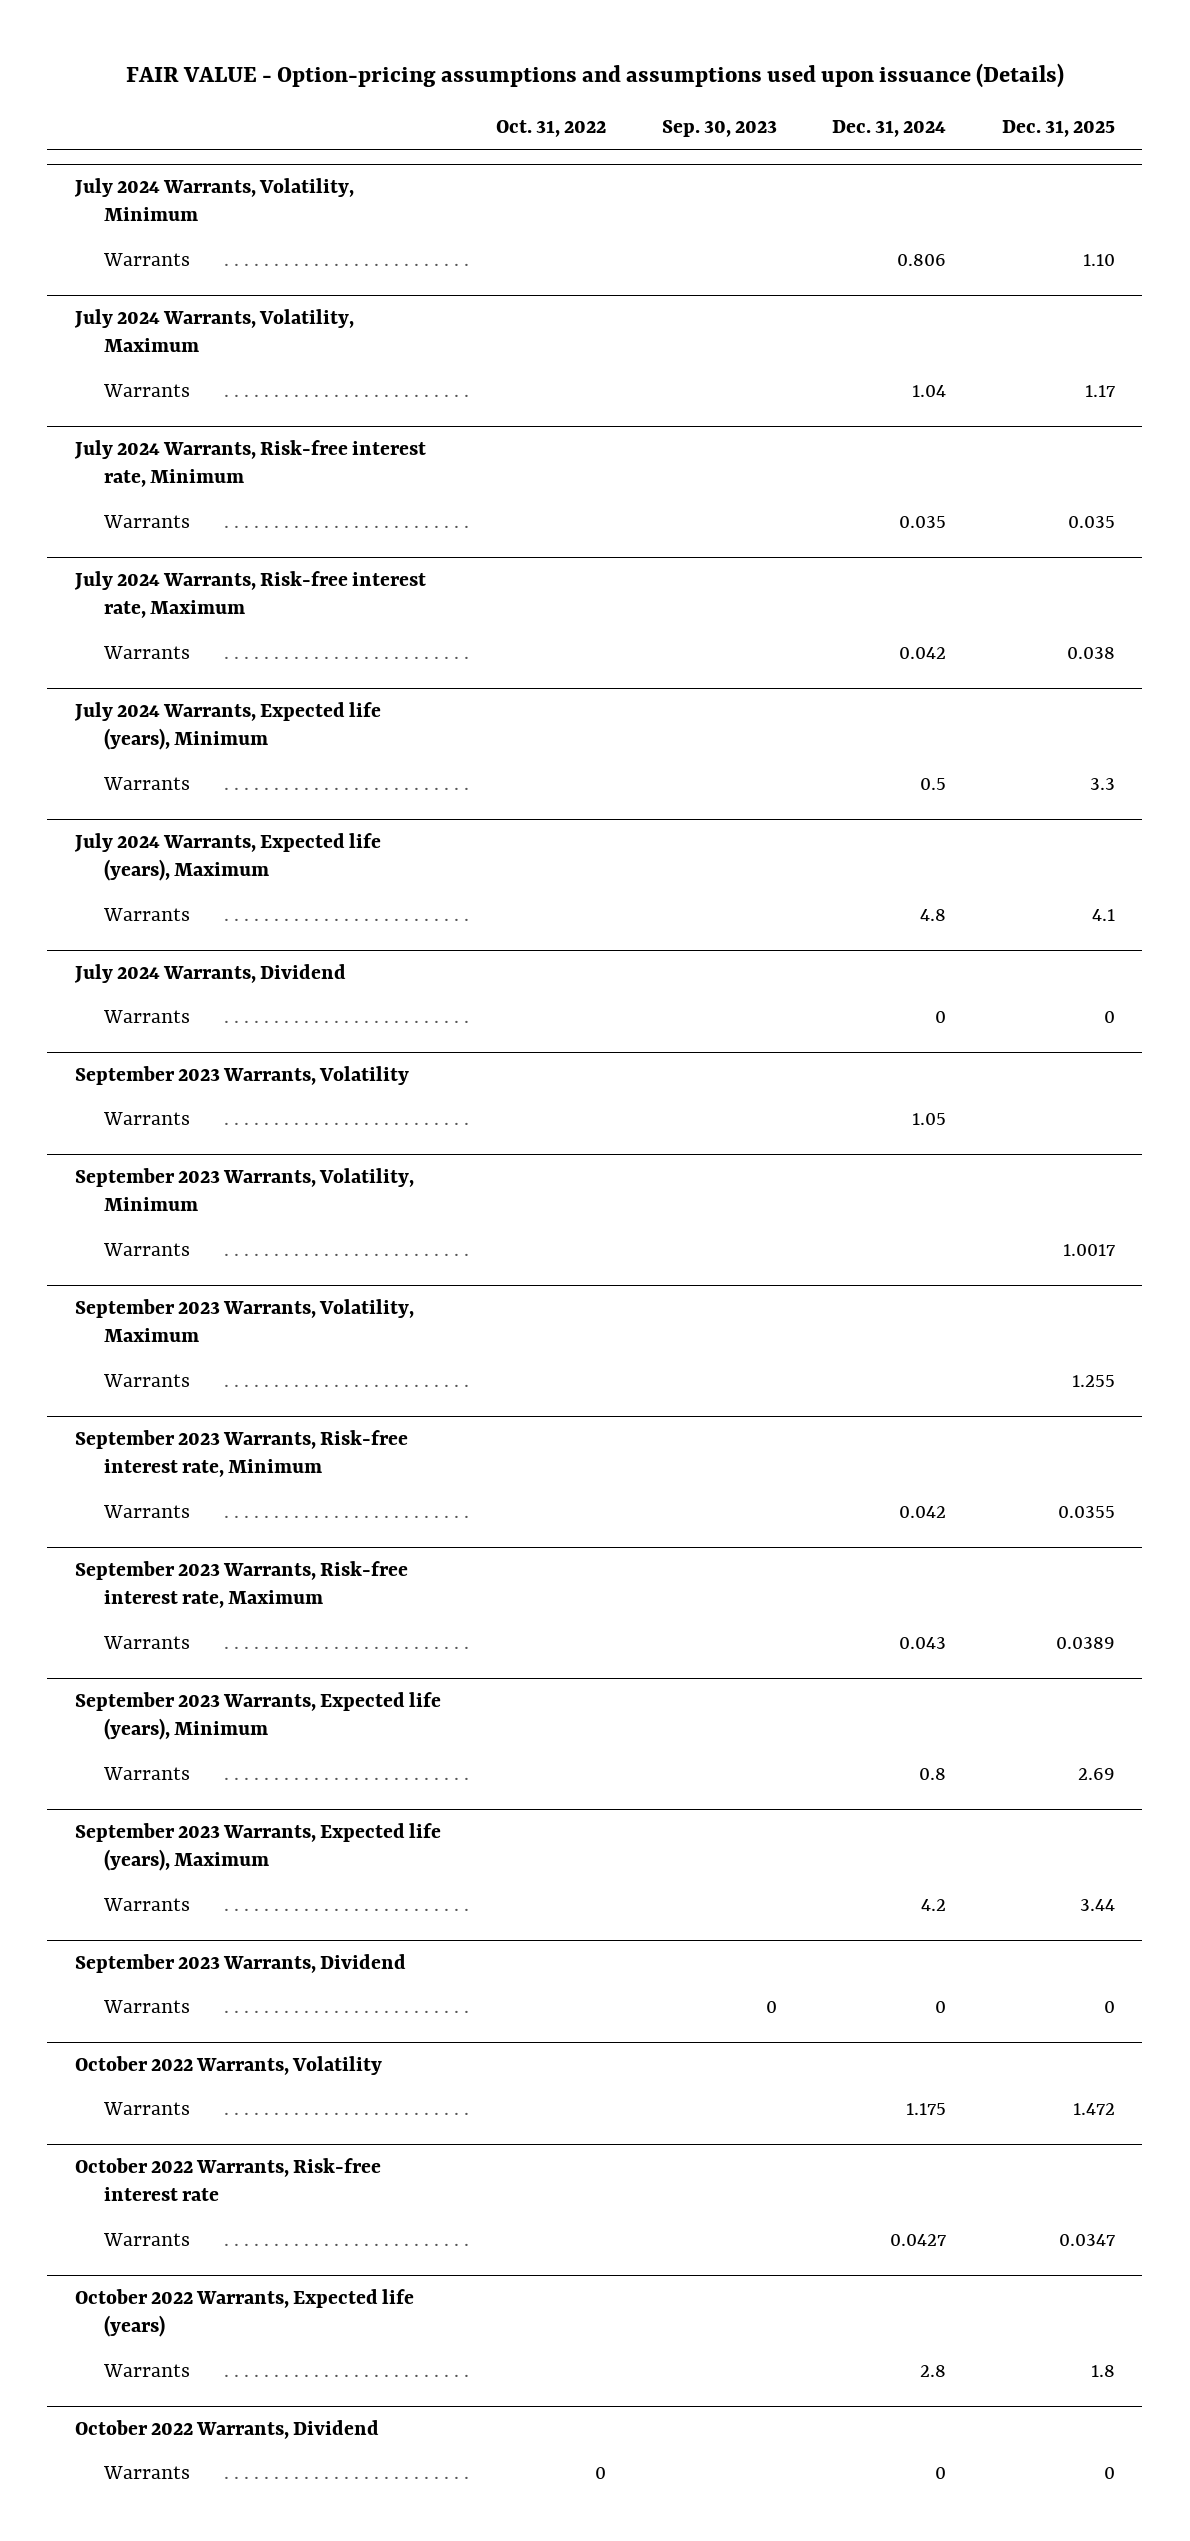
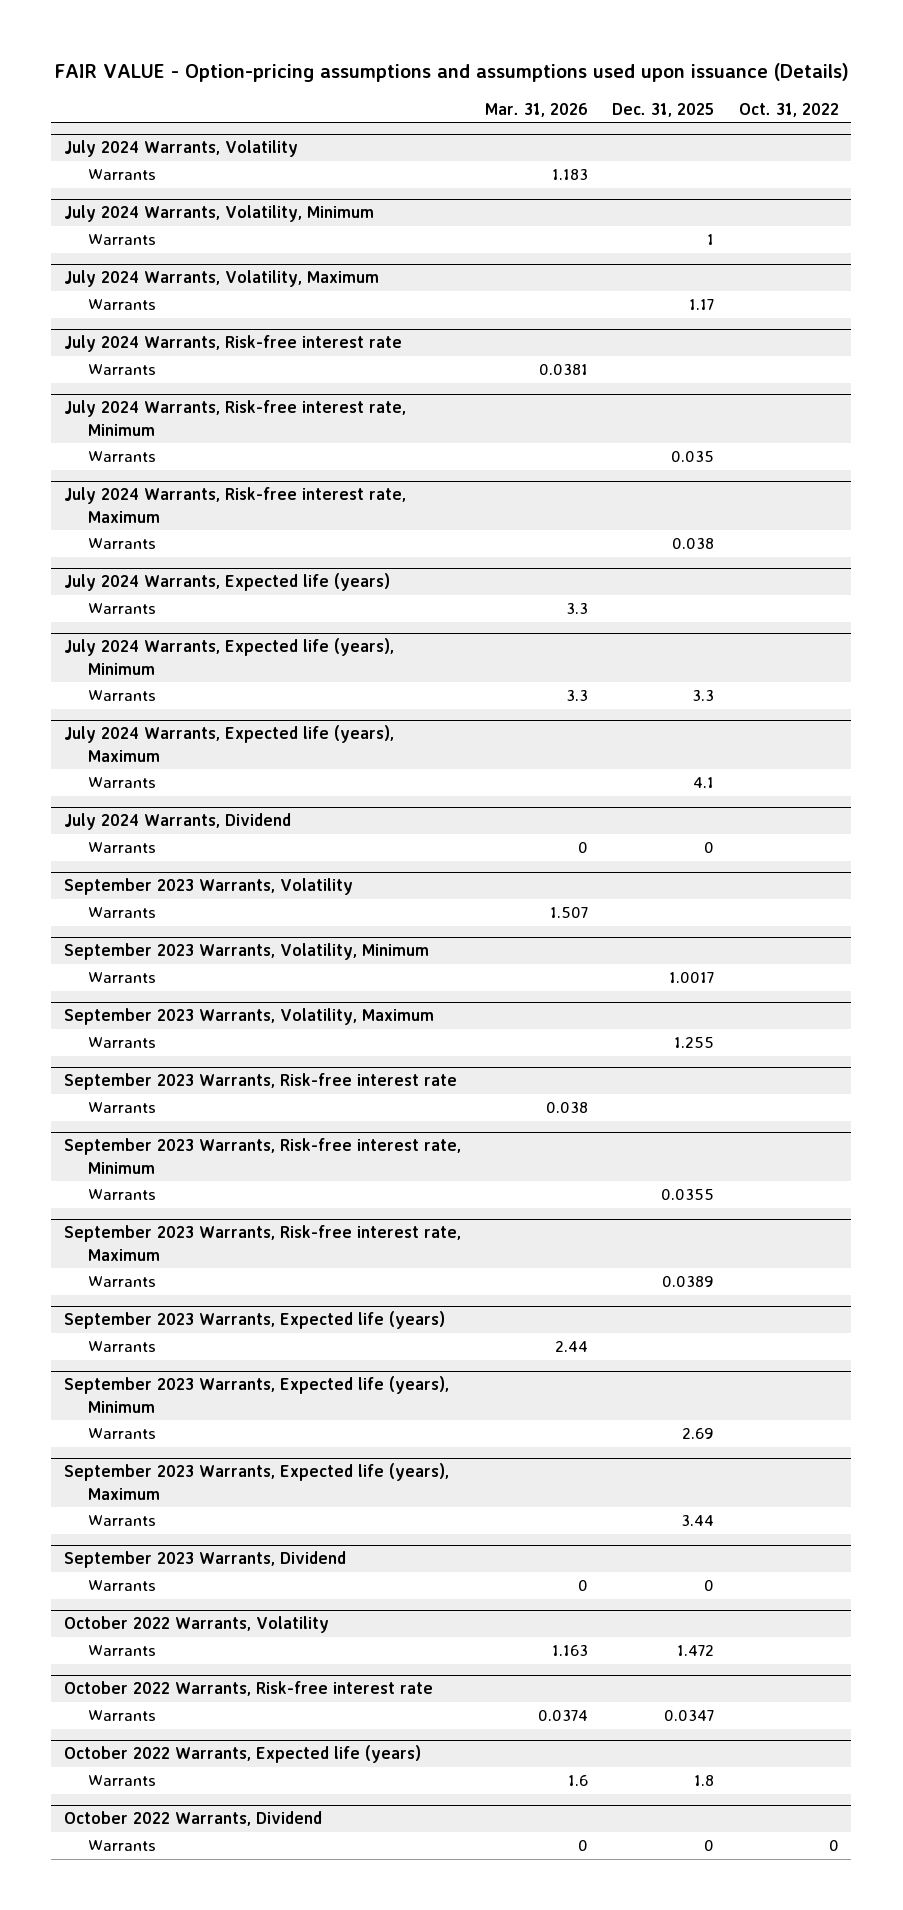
- | Oct. 31, 2022 | Sep. 30, 2023 | Dec. 31, 2024 | Dec. 31, 2025
+ | Mar. 31, 2026 | Dec. 31, 2025 | Oct. 31, 2022
+ July 2024 Warrants, Volatility
+ Warrants | 1.183 | |
@ July 2024 Warrants, Volatility, Minimum
- Warrants | | | 0.806 | 1.10
+ Warrants | | 1 |
+ July 2024 Warrants, Risk-free interest rate
+ Warrants | 0.0381 | |
+ July 2024 Warrants, Expected life (years)
+ Warrants | 3.3 | |
+ September 2023 Warrants, Risk-free interest rate
+ Warrants | 0.038 | |
+ September 2023 Warrants, Expected life (years)
+ Warrants | 2.44 | |

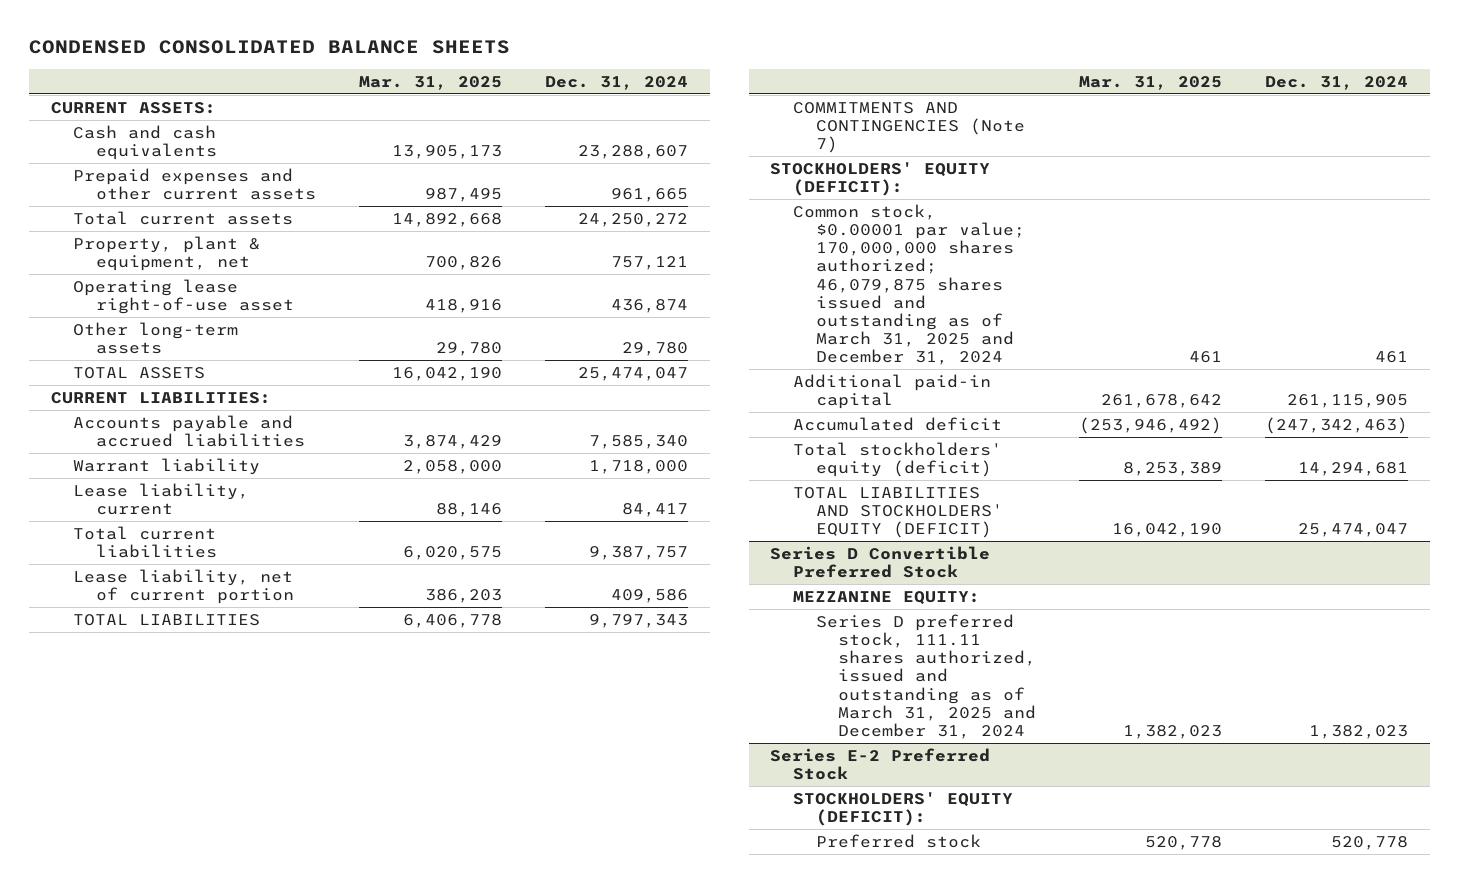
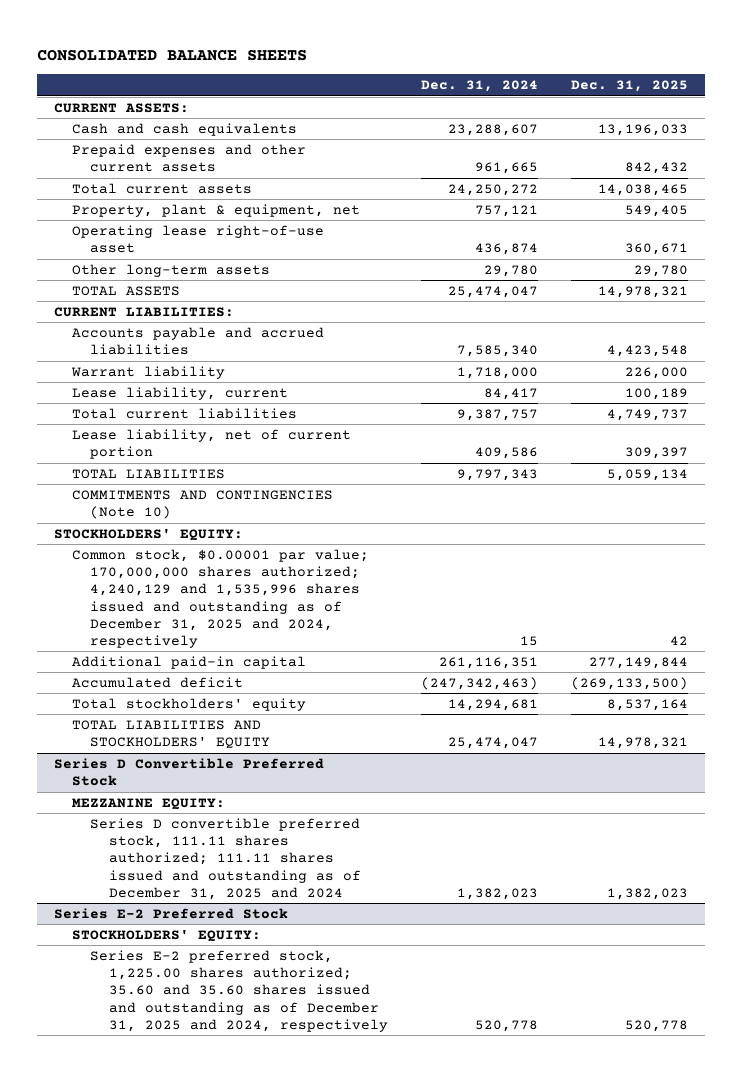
- CONDENSED CONSOLIDATED BALANCE SHEETS
+ CONSOLIDATED BALANCE SHEETS
- | Mar. 31, 2025 | Dec. 31, 2024
+ | Dec. 31, 2024 | Dec. 31, 2025
- COMMITMENTS AND CONTINGENCIES (Note 7)
- STOCKHOLDERS' EQUITY (DEFICIT):
- Common stock, $0.00001 par value; 170,000,000 shares authorized; 46,079,875 shares issued and outstanding as of March 31, 2025 and December 31, 2024 | 461 | 461
- Additional paid-in capital | 261,678,642 | 261,115,905
+ COMMITMENTS AND CONTINGENCIES (Note 10)
+ STOCKHOLDERS' EQUITY:
+ Common stock, $0.00001 par value; 170,000,000 shares authorized; 4,240,129 and 1,535,996 shares issued and outstanding as of December 31, 2025 and 2024, respectively | 15 | 42
+ Additional paid-in capital | 261,116,351 | 277,149,844
- Total stockholders' equity (deficit) | 8,253,389 | 14,294,681
- TOTAL LIABILITIES AND STOCKHOLDERS' EQUITY (DEFICIT) | 16,042,190 | 25,474,047
+ Total stockholders' equity | 14,294,681 | 8,537,164
+ TOTAL LIABILITIES AND STOCKHOLDERS' EQUITY | 25,474,047 | 14,978,321
@ Series D Convertible Preferred Stock
- Series D preferred stock, 111.11 shares authorized, issued and outstanding as of March 31, 2025 and December 31, 2024 | 1,382,023 | 1,382,023
+ Series D convertible preferred stock, 111.11 shares authorized; 111.11 shares issued and outstanding as of December 31, 2025 and 2024 | 1,382,023 | 1,382,023
@ Series E-2 Preferred Stock
- STOCKHOLDERS' EQUITY (DEFICIT):
- Preferred stock | 520,778 | 520,778
+ STOCKHOLDERS' EQUITY:
+ Series E-2 preferred stock, 1,225.00 shares authorized; 35.60 and 35.60 shares issued and outstanding as of December 31, 2025 and 2024, respectively | 520,778 | 520,778

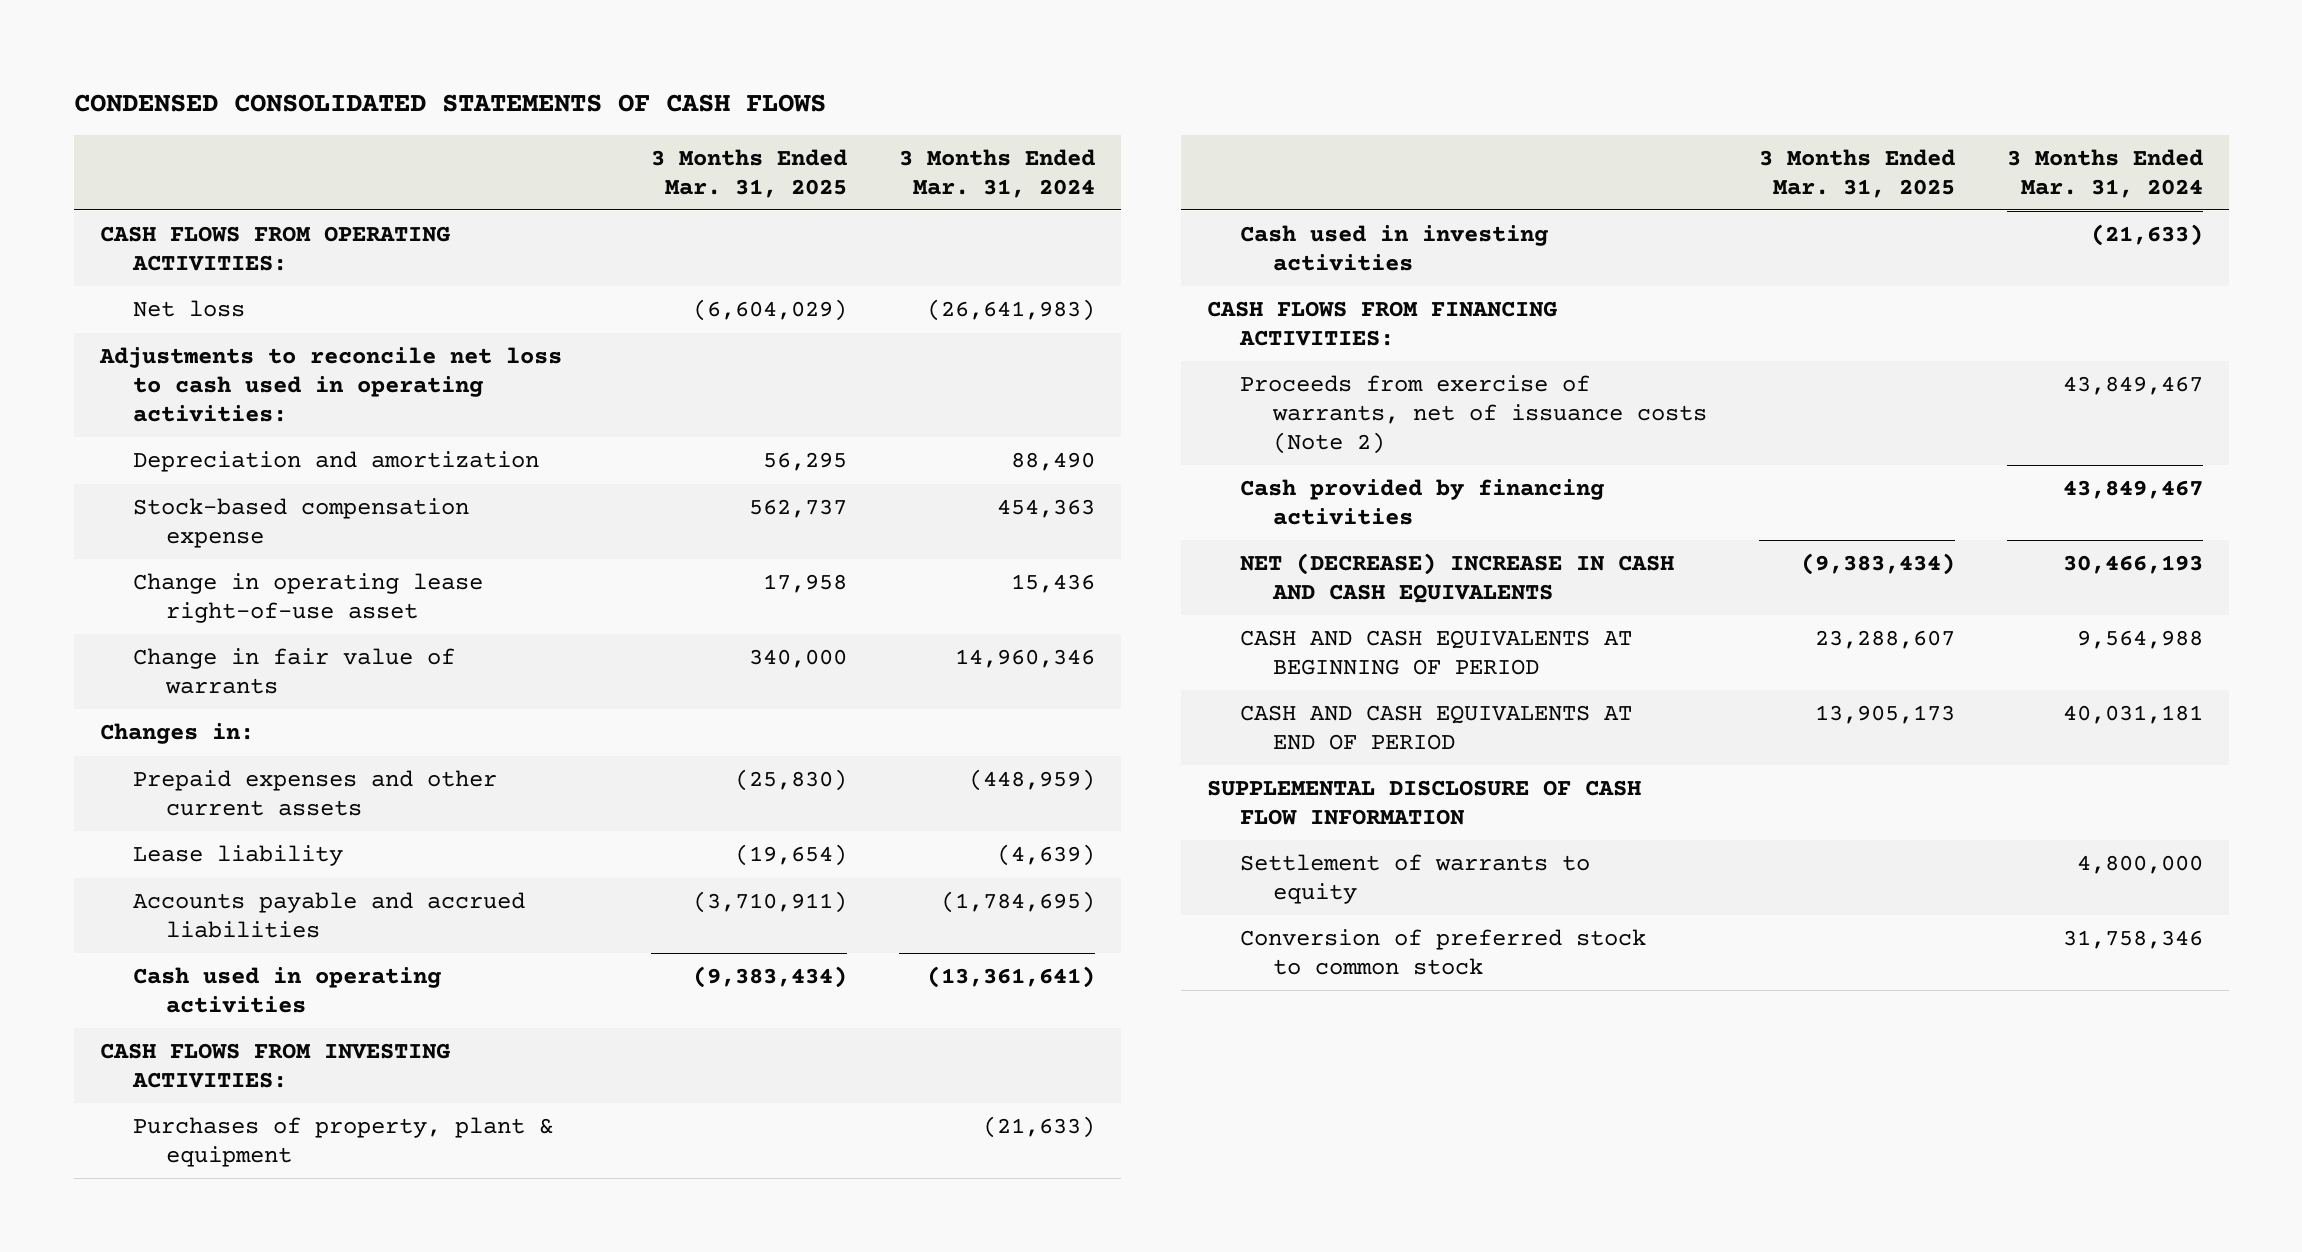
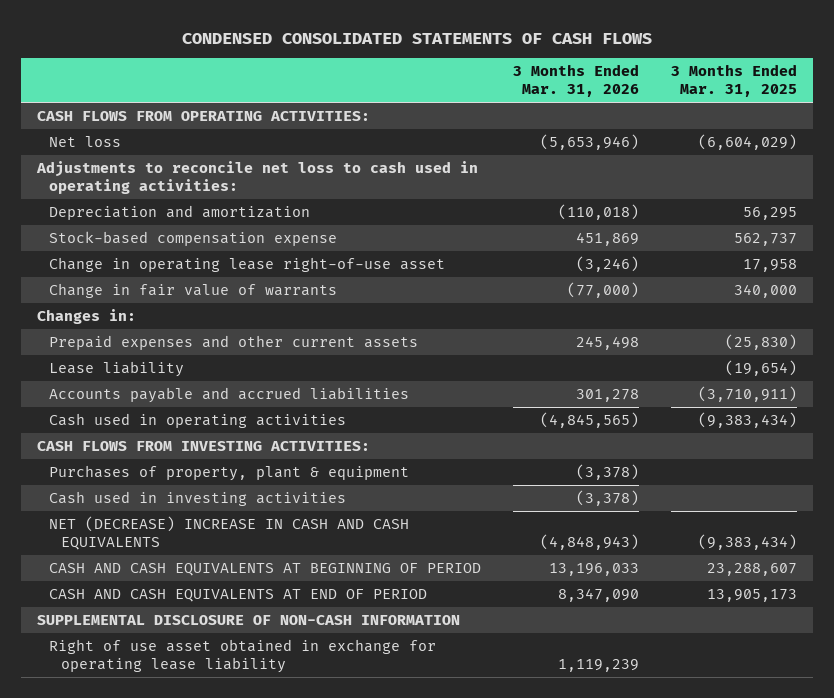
- | 3 Months Ended Mar. 31, 2025 | 3 Months Ended Mar. 31, 2024
+ | 3 Months Ended Mar. 31, 2026 | 3 Months Ended Mar. 31, 2025
- CASH FLOWS FROM FINANCING ACTIVITIES:
- Proceeds from exercise of warrants, net of issuance costs (Note 2) | | 43,849,467
- Cash provided by financing activities | | 43,849,467
- SUPPLEMENTAL DISCLOSURE OF CASH FLOW INFORMATION
- Settlement of warrants to equity | | 4,800,000
- Conversion of preferred stock to common stock | | 31,758,346
+ SUPPLEMENTAL DISCLOSURE OF NON-CASH INFORMATION
+ Right of use asset obtained in exchange for operating lease liability | 1,119,239 |

